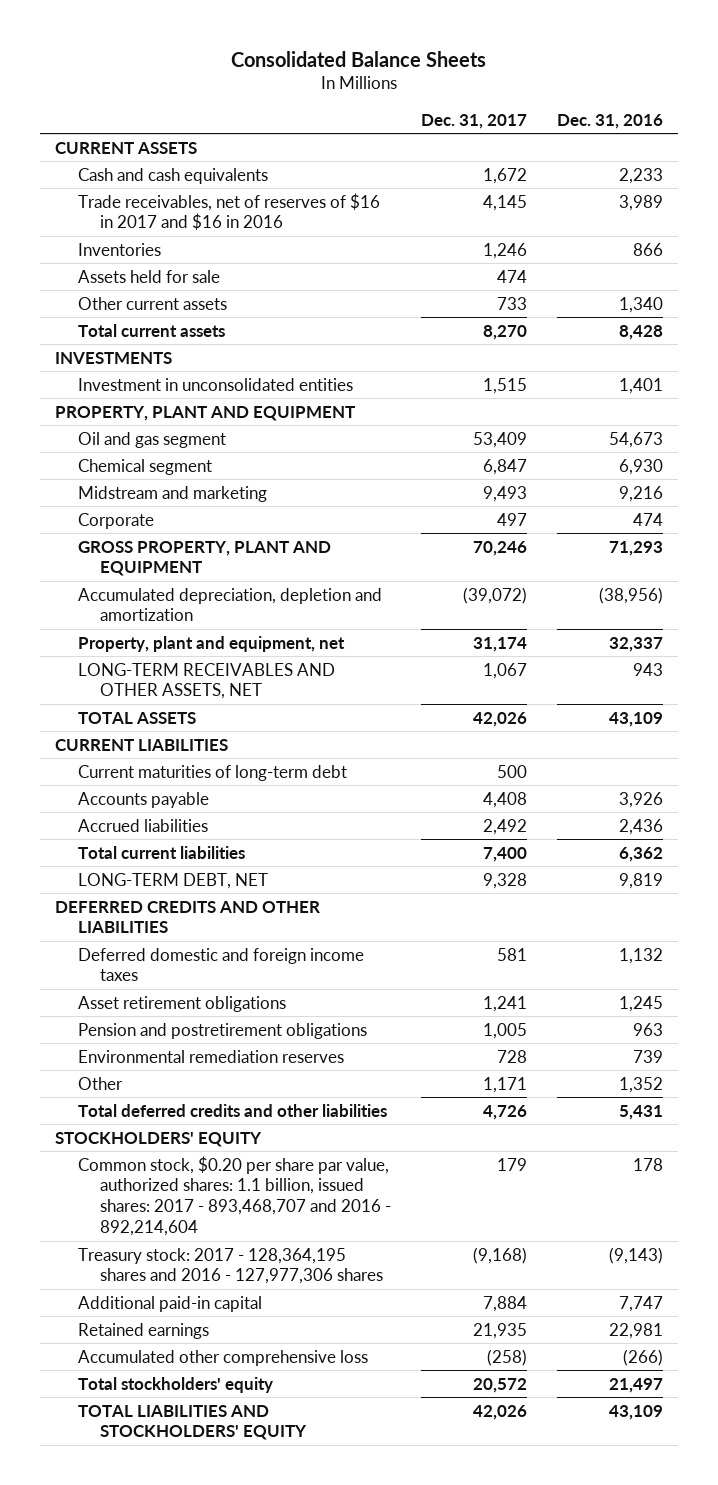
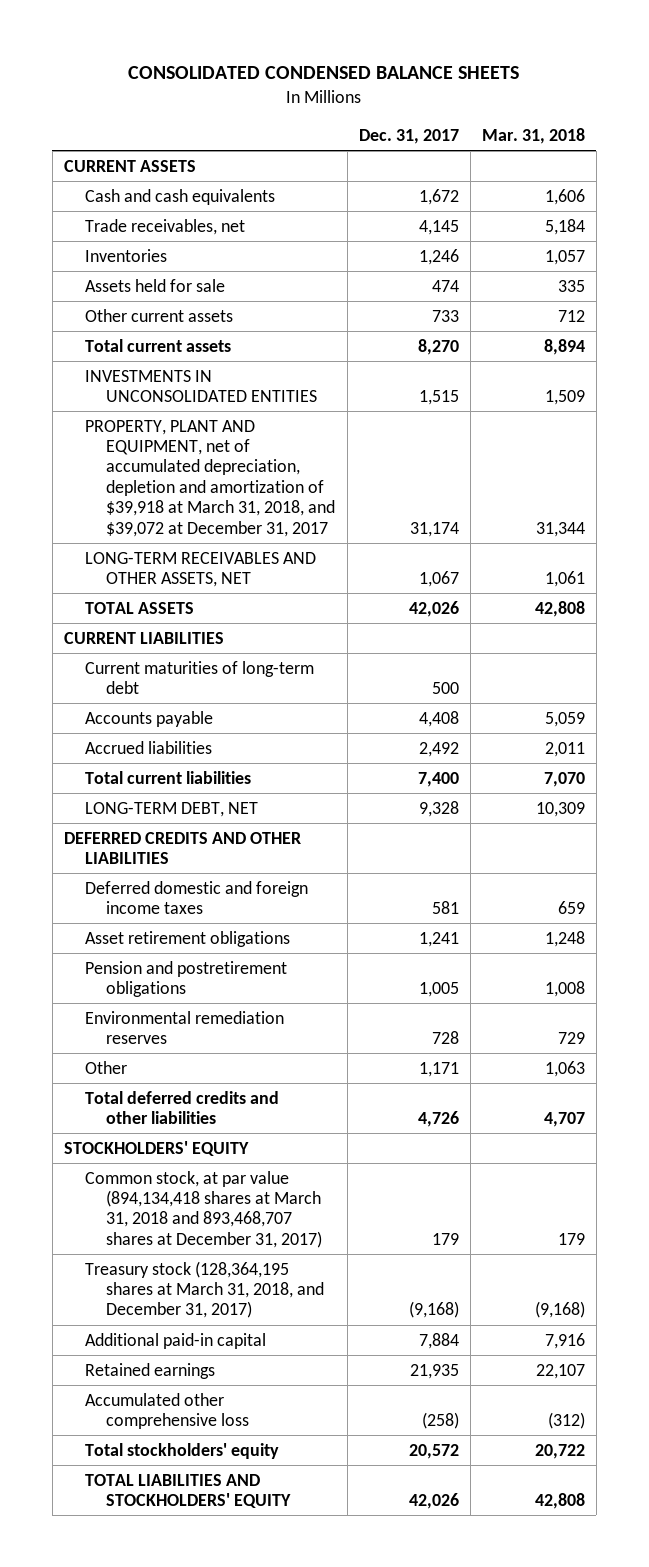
- Consolidated Balance Sheets
+ CONSOLIDATED CONDENSED BALANCE SHEETS
- | Dec. 31, 2017 | Dec. 31, 2016
+ | Dec. 31, 2017 | Mar. 31, 2018
- Trade receivables, net of reserves of $16 in 2017 and $16 in 2016 | 4,145 | 3,989
+ Trade receivables, net | 4,145 | 5,184
- INVESTMENTS
- Investment in unconsolidated entities | 1,515 | 1,401
- PROPERTY, PLANT AND EQUIPMENT
- Oil and gas segment | 53,409 | 54,673
- Chemical segment | 6,847 | 6,930
- Midstream and marketing | 9,493 | 9,216
- Corporate | 497 | 474
- GROSS PROPERTY, PLANT AND EQUIPMENT | 70,246 | 71,293
- Accumulated depreciation, depletion and amortization | (39,072) | (38,956)
- Property, plant and equipment, net | 31,174 | 32,337
+ INVESTMENTS IN UNCONSOLIDATED ENTITIES | 1,515 | 1,509
+ PROPERTY, PLANT AND EQUIPMENT, net of accumulated depreciation, depletion and amortization of $39,918 at March 31, 2018, and $39,072 at December 31, 2017 | 31,174 | 31,344
- Common stock, $0.20 per share par value, authorized shares: 1.1 billion, issued shares: 2017 - 893,468,707 and 2016 - 892,214,604 | 179 | 178
- Treasury stock: 2017 - 128,364,195 shares and 2016 - 127,977,306 shares | (9,168) | (9,143)
+ Common stock, at par value (894,134,418 shares at March 31, 2018 and 893,468,707 shares at December 31, 2017) | 179 | 179
+ Treasury stock (128,364,195 shares at March 31, 2018, and December 31, 2017) | (9,168) | (9,168)

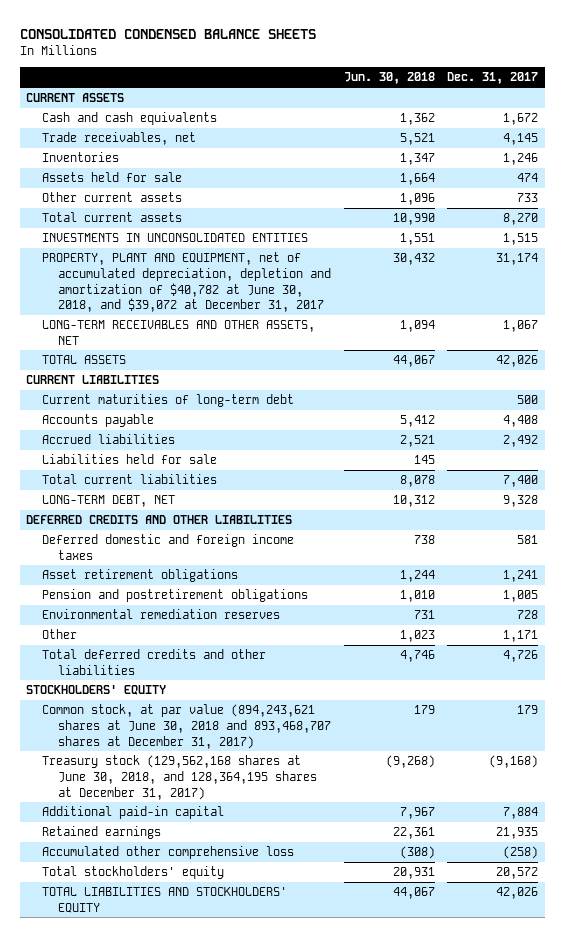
- | Dec. 31, 2017 | Mar. 31, 2018
+ | Jun. 30, 2018 | Dec. 31, 2017
- PROPERTY, PLANT AND EQUIPMENT, net of accumulated depreciation, depletion and amortization of $39,918 at March 31, 2018, and $39,072 at December 31, 2017 | 31,174 | 31,344
+ PROPERTY, PLANT AND EQUIPMENT, net of accumulated depreciation, depletion and amortization of $40,782 at June 30, 2018, and $39,072 at December 31, 2017 | 30,432 | 31,174
+ Liabilities held for sale | 145 |
- Common stock, at par value (894,134,418 shares at March 31, 2018 and 893,468,707 shares at December 31, 2017) | 179 | 179
- Treasury stock (128,364,195 shares at March 31, 2018, and December 31, 2017) | (9,168) | (9,168)
+ Common stock, at par value (894,243,621 shares at June 30, 2018 and 893,468,707 shares at December 31, 2017) | 179 | 179
+ Treasury stock (129,562,168 shares at June 30, 2018, and 128,364,195 shares at December 31, 2017) | (9,268) | (9,168)

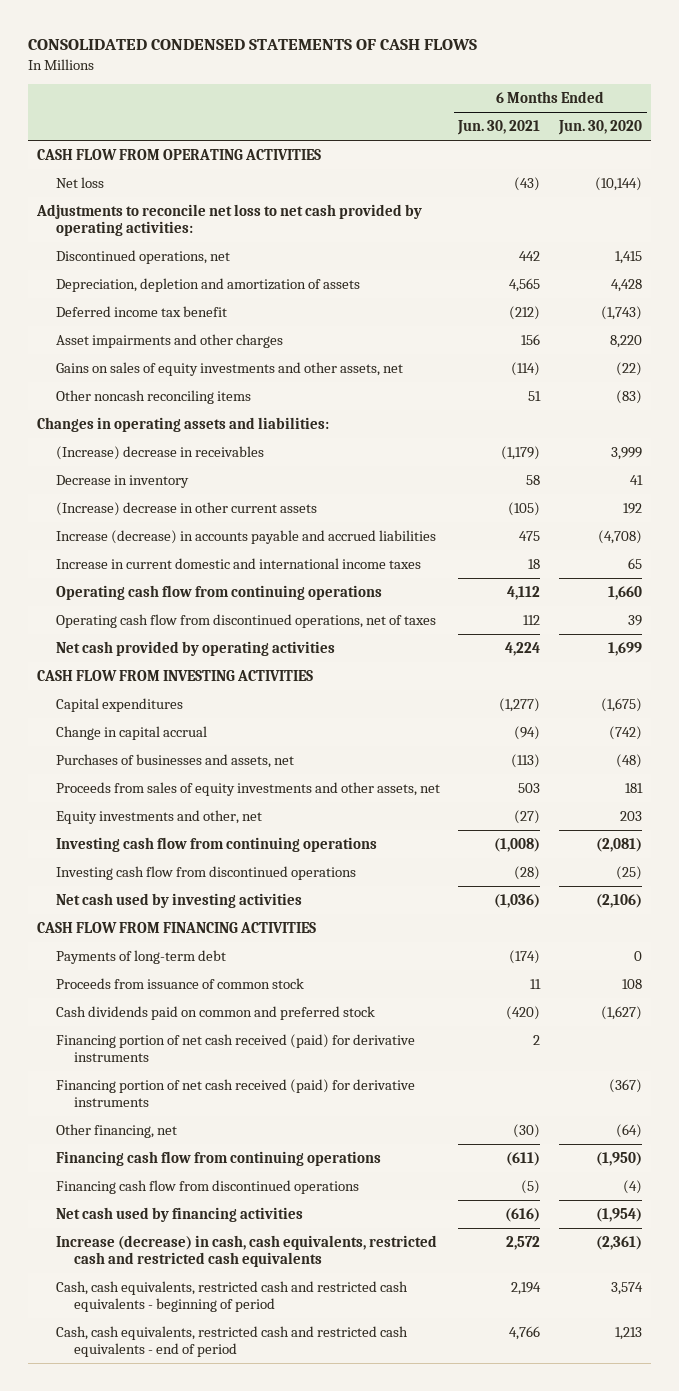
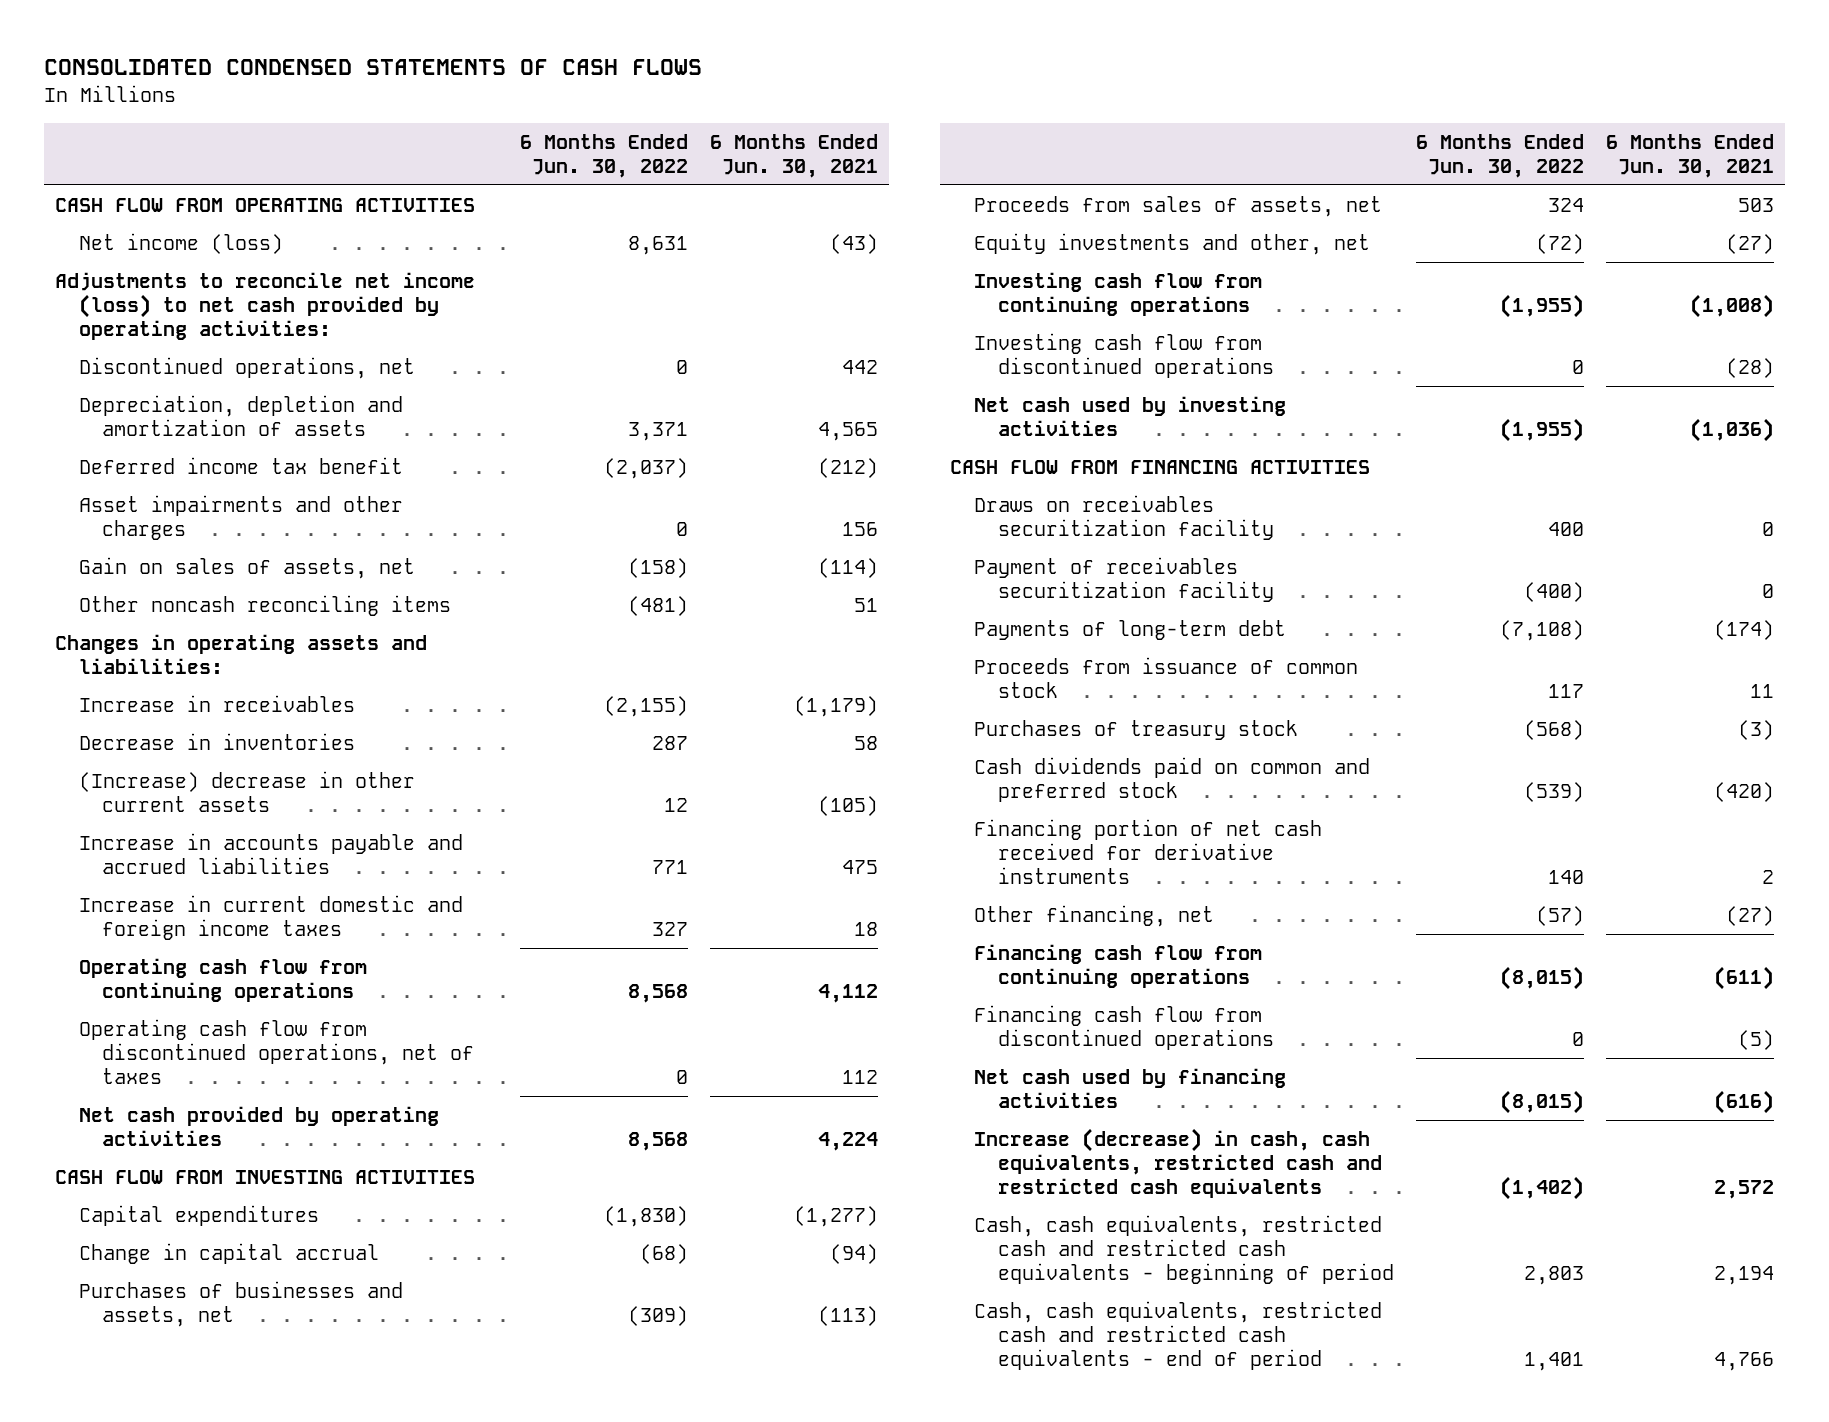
- | 6 Months Ended Jun. 30, 2021 | 6 Months Ended Jun. 30, 2020
+ | 6 Months Ended Jun. 30, 2022 | 6 Months Ended Jun. 30, 2021
- Net loss | (43) | (10,144)
- Adjustments to reconcile net loss to net cash provided by operating activities:
+ Net income (loss) | 8,631 | (43)
+ Adjustments to reconcile net income (loss) to net cash provided by operating activities:
- Gains on sales of equity investments and other assets, net | (114) | (22)
+ Gain on sales of assets, net | (158) | (114)
- (Increase) decrease in receivables | (1,179) | 3,999
- Decrease in inventory | 58 | 41
+ Increase in receivables | (2,155) | (1,179)
+ Decrease in inventories | 287 | 58
- Increase (decrease) in accounts payable and accrued liabilities | 475 | (4,708)
- Increase in current domestic and international income taxes | 18 | 65
+ Increase in accounts payable and accrued liabilities | 771 | 475
+ Increase in current domestic and foreign income taxes | 327 | 18
- Proceeds from sales of equity investments and other assets, net | 503 | 181
+ Proceeds from sales of assets, net | 324 | 503
+ Draws on receivables securitization facility | 400 | 0
+ Payment of receivables securitization facility | (400) | 0
+ Purchases of treasury stock | (568) | (3)
- Financing portion of net cash received (paid) for derivative instruments | 2 |
- Financing portion of net cash received (paid) for derivative instruments | | (367)
- Other financing, net | (30) | (64)
+ Financing portion of net cash received for derivative instruments | 140 | 2
+ Other financing, net | (57) | (27)

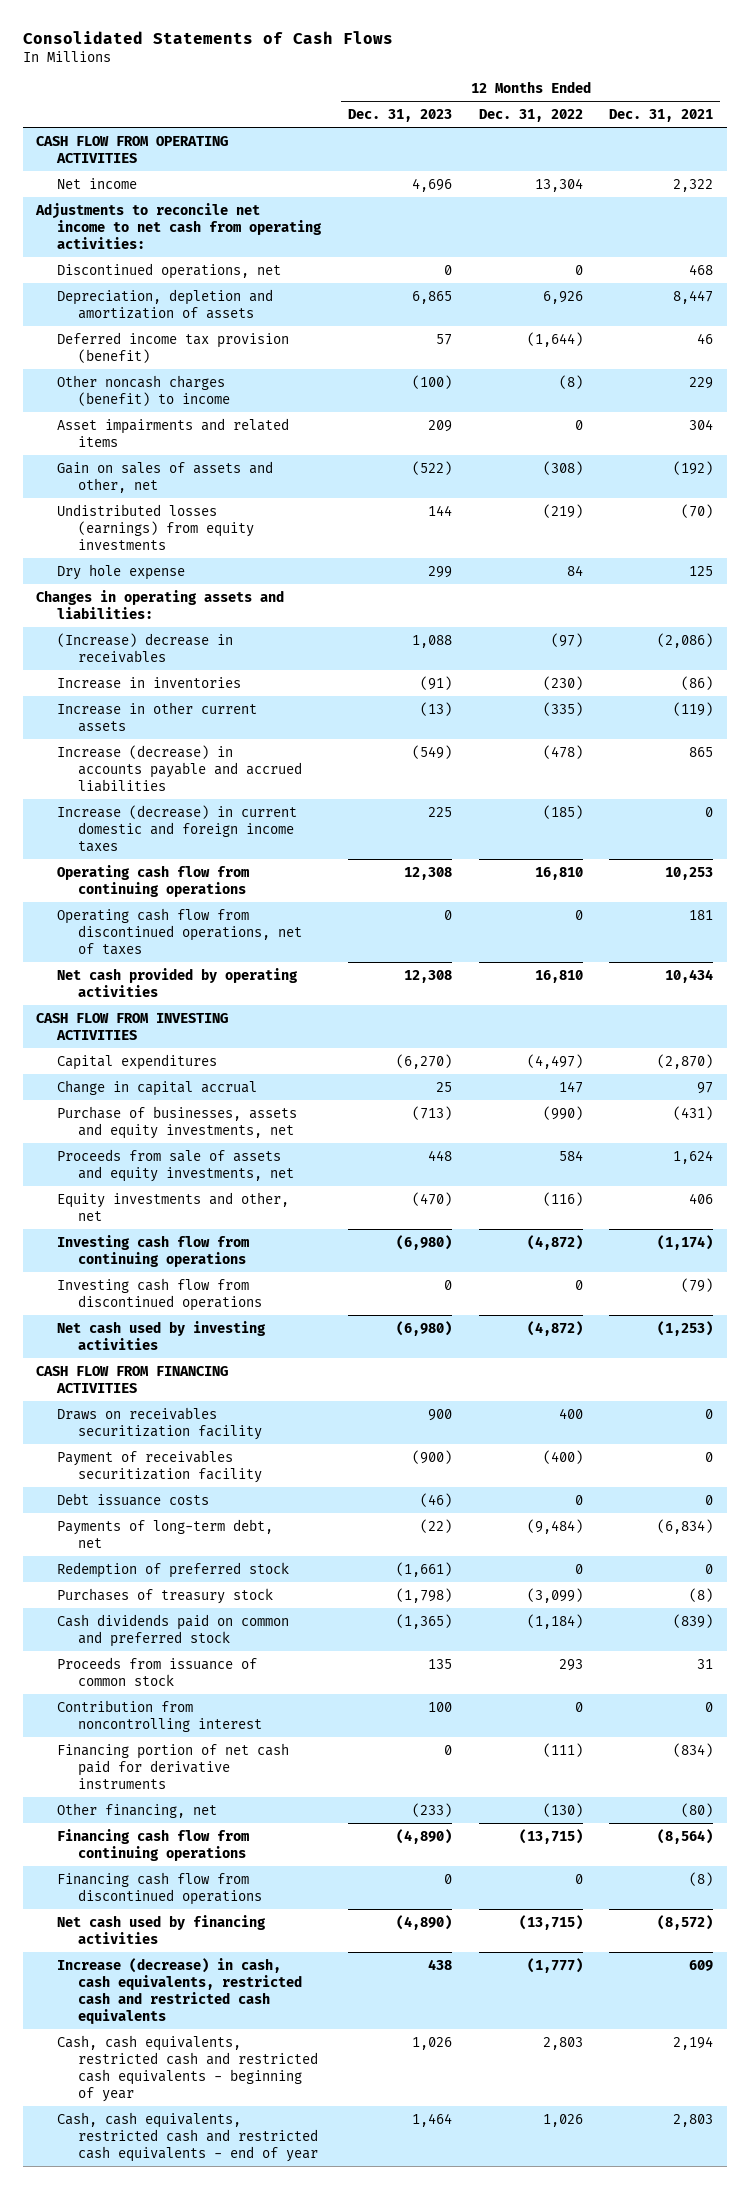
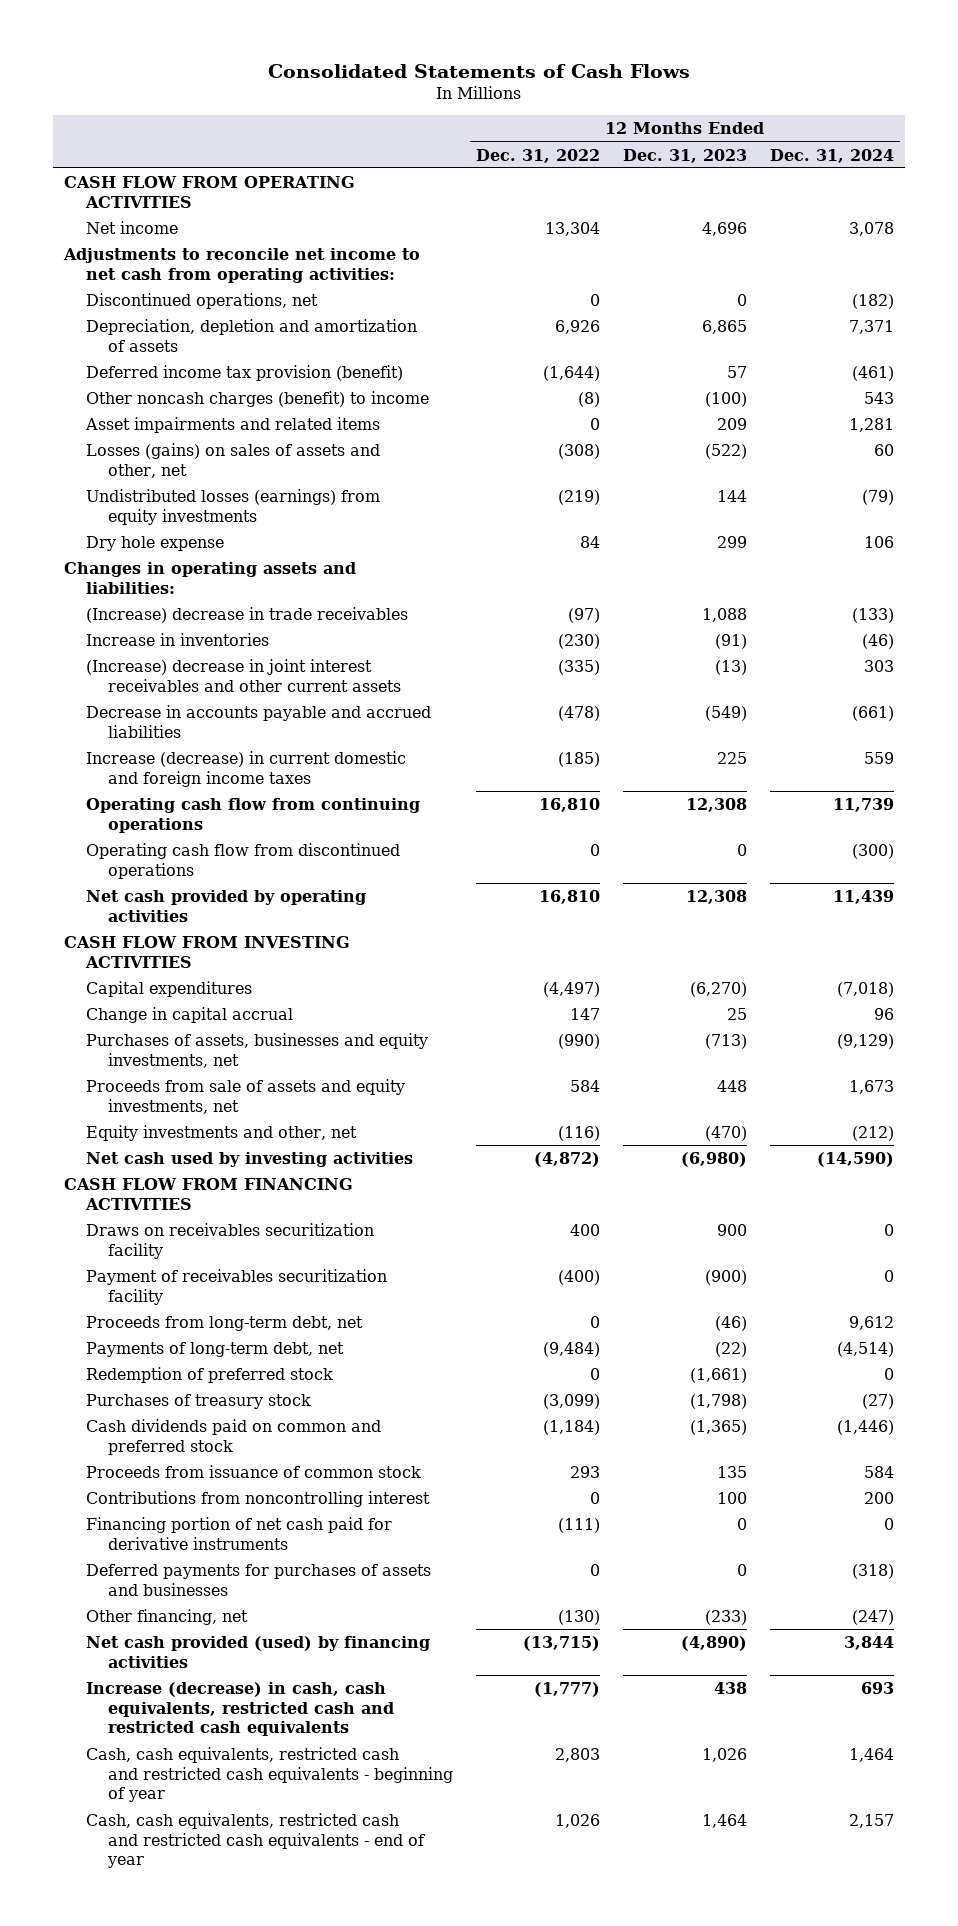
- | 12 Months Ended Dec. 31, 2023 | 12 Months Ended Dec. 31, 2022 | 12 Months Ended Dec. 31, 2021
+ | 12 Months Ended Dec. 31, 2022 | 12 Months Ended Dec. 31, 2023 | 12 Months Ended Dec. 31, 2024
- Gain on sales of assets and other, net | (522) | (308) | (192)
+ Losses (gains) on sales of assets and other, net | (308) | (522) | 60
- (Increase) decrease in receivables | 1,088 | (97) | (2,086)
+ (Increase) decrease in trade receivables | (97) | 1,088 | (133)
- Increase in other current assets | (13) | (335) | (119)
- Increase (decrease) in accounts payable and accrued liabilities | (549) | (478) | 865
+ (Increase) decrease in joint interest receivables and other current assets | (335) | (13) | 303
+ Decrease in accounts payable and accrued liabilities | (478) | (549) | (661)
- Operating cash flow from discontinued operations, net of taxes | 0 | 0 | 181
+ Operating cash flow from discontinued operations | 0 | 0 | (300)
- Purchase of businesses, assets and equity investments, net | (713) | (990) | (431)
+ Purchases of assets, businesses and equity investments, net | (990) | (713) | (9,129)
- Investing cash flow from continuing operations | (6,980) | (4,872) | (1,174)
- Investing cash flow from discontinued operations | 0 | 0 | (79)
- Debt issuance costs | (46) | 0 | 0
+ Proceeds from long-term debt, net | 0 | (46) | 9,612
- Contribution from noncontrolling interest | 100 | 0 | 0
+ Contributions from noncontrolling interest | 0 | 100 | 200
+ Deferred payments for purchases of assets and businesses | 0 | 0 | (318)
- Financing cash flow from continuing operations | (4,890) | (13,715) | (8,564)
- Financing cash flow from discontinued operations | 0 | 0 | (8)
- Net cash used by financing activities | (4,890) | (13,715) | (8,572)
+ Net cash provided (used) by financing activities | (13,715) | (4,890) | 3,844

